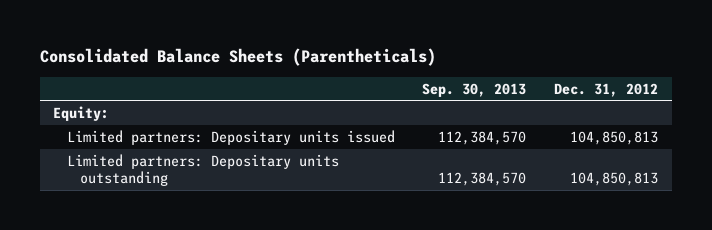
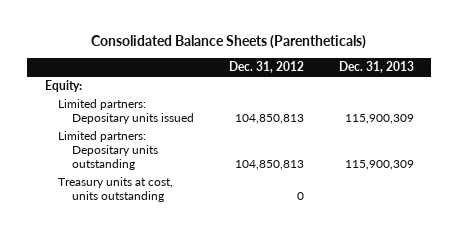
- | Sep. 30, 2013 | Dec. 31, 2012
+ | Dec. 31, 2012 | Dec. 31, 2013
+ Treasury units at cost, units outstanding | 0 |

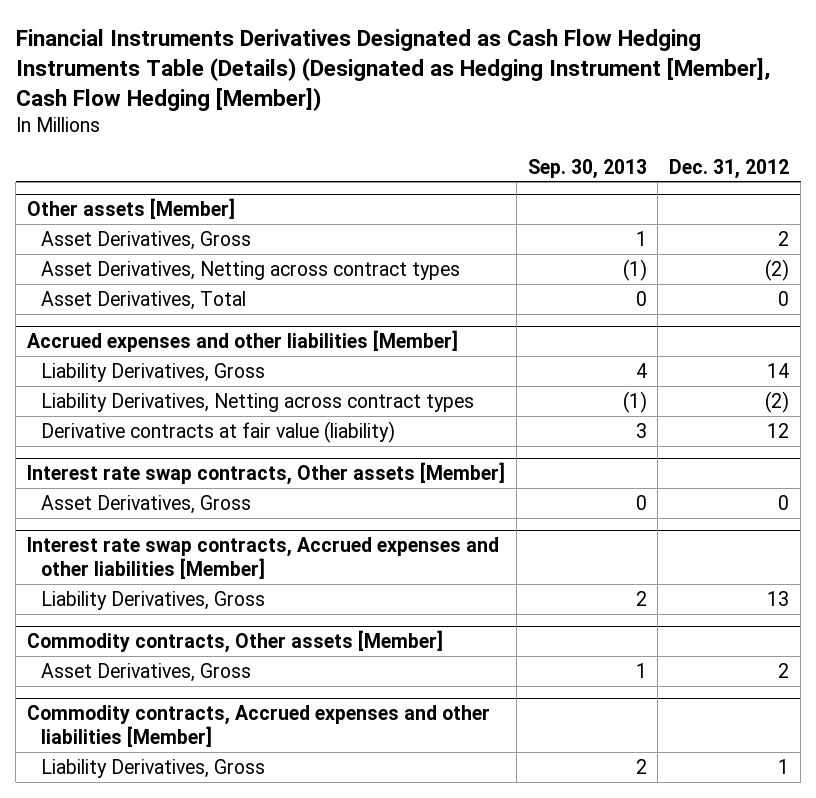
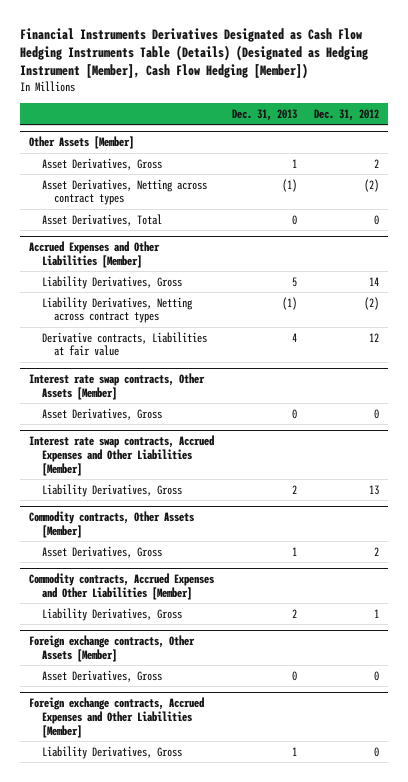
- | Sep. 30, 2013 | Dec. 31, 2012
+ | Dec. 31, 2013 | Dec. 31, 2012
- Other assets [Member]
+ Other Assets [Member]
- Accrued expenses and other liabilities [Member]
+ Accrued Expenses and Other Liabilities [Member]
- Derivative contracts at fair value (liability) | 3 | 12
- Interest rate swap contracts, Other assets [Member]
+ Derivative contracts, Liabilities at fair value | 4 | 12
+ Interest rate swap contracts, Other Assets [Member]
- Interest rate swap contracts, Accrued expenses and other liabilities [Member]
+ Interest rate swap contracts, Accrued Expenses and Other Liabilities [Member]
- Commodity contracts, Other assets [Member]
+ Commodity contracts, Other Assets [Member]
- Commodity contracts, Accrued expenses and other liabilities [Member]
+ Commodity contracts, Accrued Expenses and Other Liabilities [Member]
+ Foreign exchange contracts, Other Assets [Member]
+ Asset Derivatives, Gross | 0 | 0
+ Foreign exchange contracts, Accrued Expenses and Other Liabilities [Member]
+ Liability Derivatives, Gross | 1 | 0

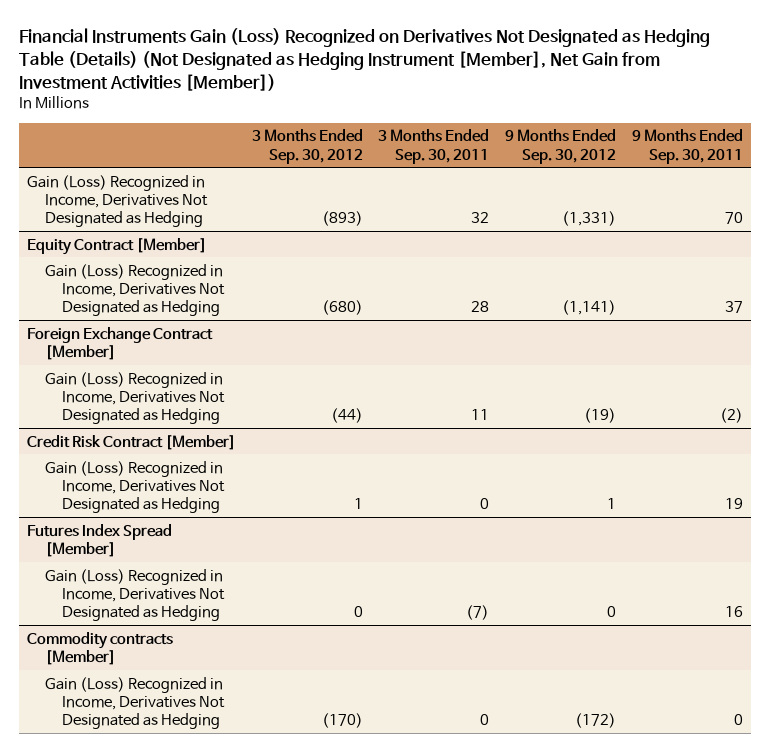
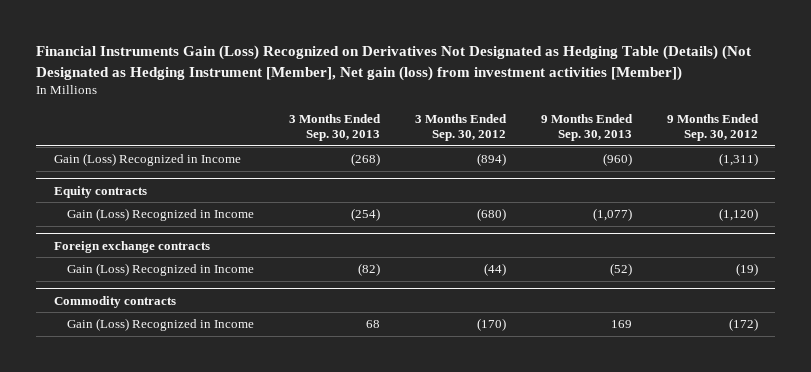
- Financial Instruments Gain (Loss) Recognized on Derivatives Not Designated as Hedging Table (Details) (Not Designated as Hedging Instrument [Member], Net Gain from Investment Activities [Member])
+ Financial Instruments Gain (Loss) Recognized on Derivatives Not Designated as Hedging Table (Details) (Not Designated as Hedging Instrument [Member], Net gain (loss) from investment activities [Member])
- | 3 Months Ended Sep. 30, 2012 | 3 Months Ended Sep. 30, 2011 | 9 Months Ended Sep. 30, 2012 | 9 Months Ended Sep. 30, 2011
+ | 3 Months Ended Sep. 30, 2013 | 3 Months Ended Sep. 30, 2012 | 9 Months Ended Sep. 30, 2013 | 9 Months Ended Sep. 30, 2012
- Gain (Loss) Recognized in Income, Derivatives Not Designated as Hedging | (893) | 32 | (1,331) | 70
- Equity Contract [Member]
- Gain (Loss) Recognized in Income, Derivatives Not Designated as Hedging | (680) | 28 | (1,141) | 37
- Foreign Exchange Contract [Member]
- Gain (Loss) Recognized in Income, Derivatives Not Designated as Hedging | (44) | 11 | (19) | (2)
- Credit Risk Contract [Member]
- Gain (Loss) Recognized in Income, Derivatives Not Designated as Hedging | 1 | 0 | 1 | 19
- Futures Index Spread [Member]
- Gain (Loss) Recognized in Income, Derivatives Not Designated as Hedging | 0 | (7) | 0 | 16
- Commodity contracts [Member]
- Gain (Loss) Recognized in Income, Derivatives Not Designated as Hedging | (170) | 0 | (172) | 0
+ Gain (Loss) Recognized in Income | (268) | (894) | (960) | (1,311)
+ Equity contracts
+ Gain (Loss) Recognized in Income | (254) | (680) | (1,077) | (1,120)
+ Foreign exchange contracts
+ Gain (Loss) Recognized in Income | (82) | (44) | (52) | (19)
+ Commodity contracts
+ Gain (Loss) Recognized in Income | 68 | (170) | 169 | (172)

